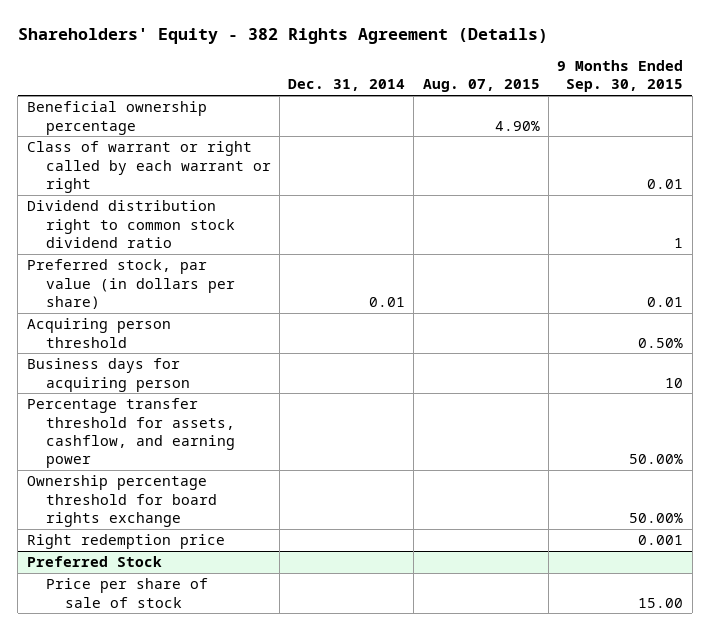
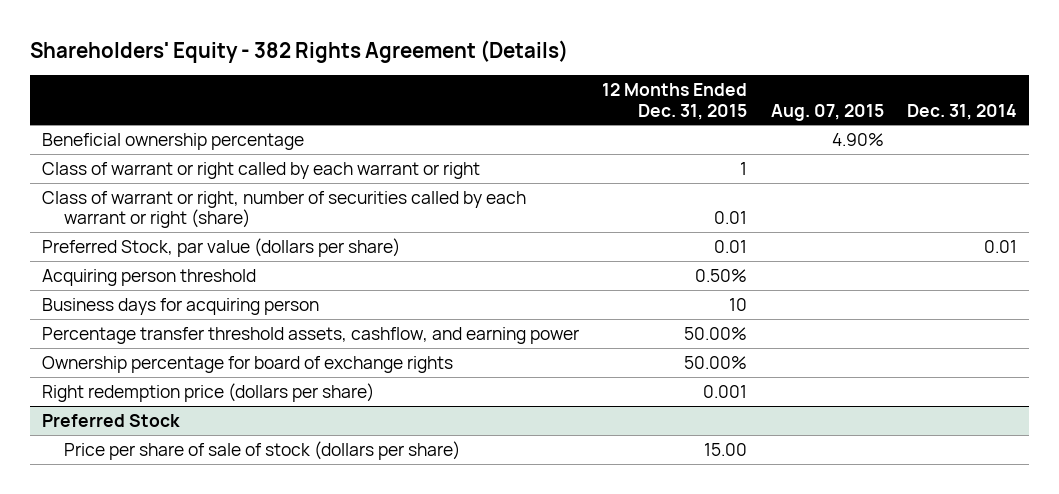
- | Dec. 31, 2014 | Aug. 07, 2015 | 9 Months Ended Sep. 30, 2015
+ | 12 Months Ended Dec. 31, 2015 | Aug. 07, 2015 | Dec. 31, 2014
- Dividend distribution right to common stock dividend ratio | | | 1
- Preferred stock, par value (in dollars per share) | 0.01 | | 0.01
+ Class of warrant or right, number of securities called by each warrant or right (share) | 0.01 | |
+ Preferred Stock, par value (dollars per share) | 0.01 | | 0.01
- Percentage transfer threshold for assets, cashflow, and earning power | | | 50.00%
- Ownership percentage threshold for board rights exchange | | | 50.00%
- Right redemption price | | | 0.001
+ Percentage transfer threshold assets, cashflow, and earning power | 50.00% | |
+ Ownership percentage for board of exchange rights | 50.00% | |
+ Right redemption price (dollars per share) | 0.001 | |
@ Preferred Stock
- Price per share of sale of stock | | | 15.00
+ Price per share of sale of stock (dollars per share) | 15.00 | |

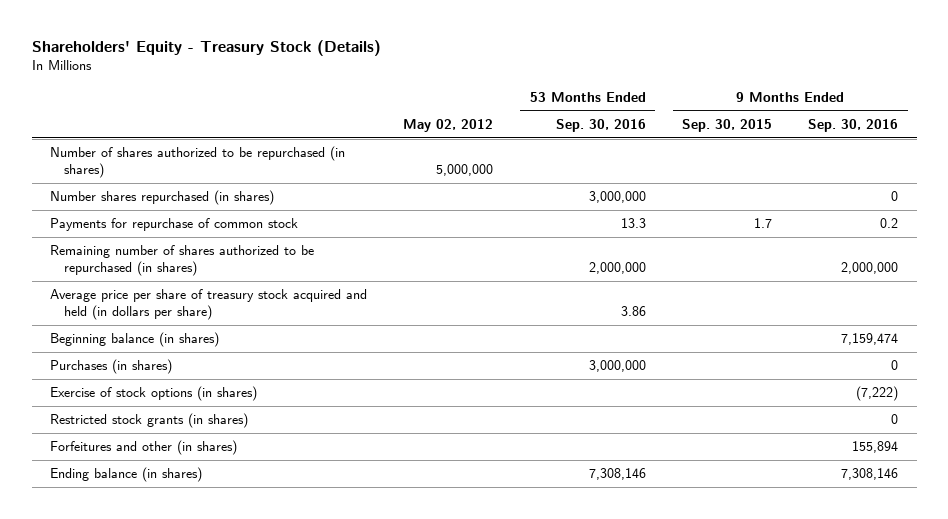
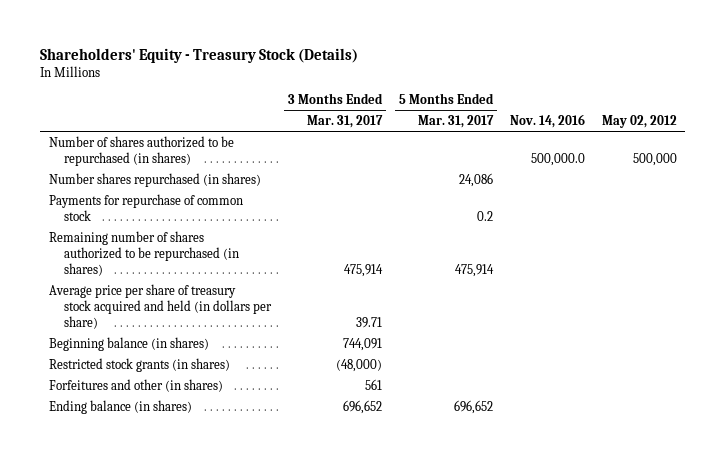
- | May 02, 2012 | 53 Months Ended Sep. 30, 2016 | 9 Months Ended Sep. 30, 2015 | 9 Months Ended Sep. 30, 2016
+ | 3 Months Ended Mar. 31, 2017 | 5 Months Ended Mar. 31, 2017 | Nov. 14, 2016 | May 02, 2012
- Number of shares authorized to be repurchased (in shares) | 5,000,000 | | |
+ Number of shares authorized to be repurchased (in shares) | | | 500,000.0 | 500,000
- Purchases (in shares) | | 3,000,000 | | 0
- Exercise of stock options (in shares) | | | | (7,222)

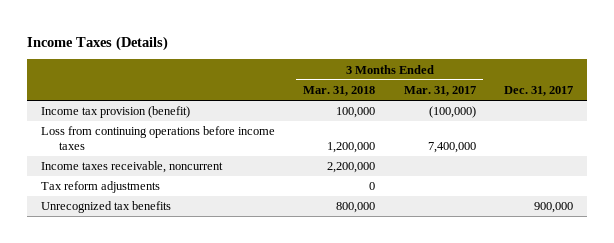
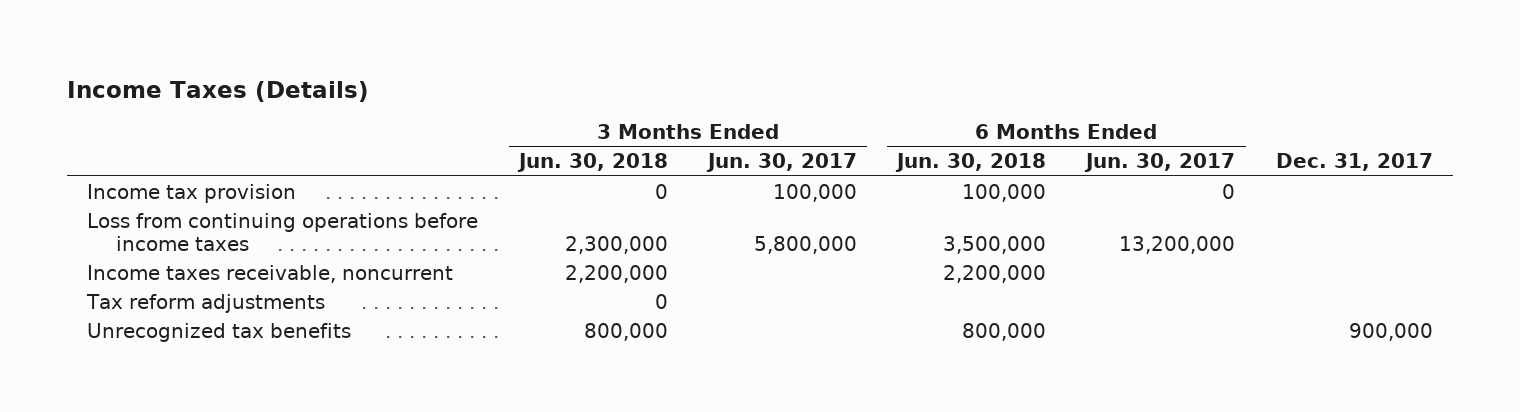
- | 3 Months Ended Mar. 31, 2018 | 3 Months Ended Mar. 31, 2017 | Dec. 31, 2017
+ | 3 Months Ended Jun. 30, 2018 | 3 Months Ended Jun. 30, 2017 | 6 Months Ended Jun. 30, 2018 | 6 Months Ended Jun. 30, 2017 | Dec. 31, 2017
- Income tax provision (benefit) | 100,000 | (100,000) |
+ Income tax provision | 0 | 100,000 | 100,000 | 0 |

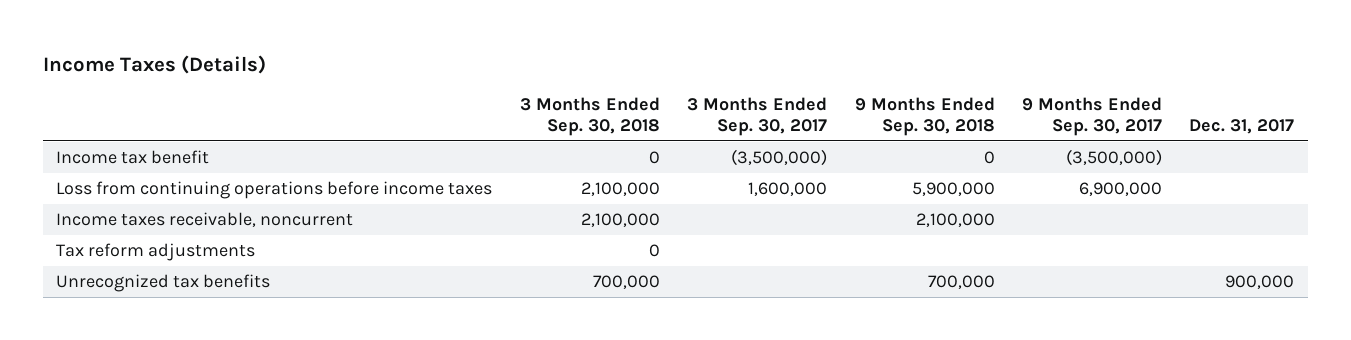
- | 3 Months Ended Jun. 30, 2018 | 3 Months Ended Jun. 30, 2017 | 6 Months Ended Jun. 30, 2018 | 6 Months Ended Jun. 30, 2017 | Dec. 31, 2017
+ | 3 Months Ended Sep. 30, 2018 | 3 Months Ended Sep. 30, 2017 | 9 Months Ended Sep. 30, 2018 | 9 Months Ended Sep. 30, 2017 | Dec. 31, 2017
- Income tax provision | 0 | 100,000 | 100,000 | 0 |
+ Income tax benefit | 0 | (3,500,000) | 0 | (3,500,000) |

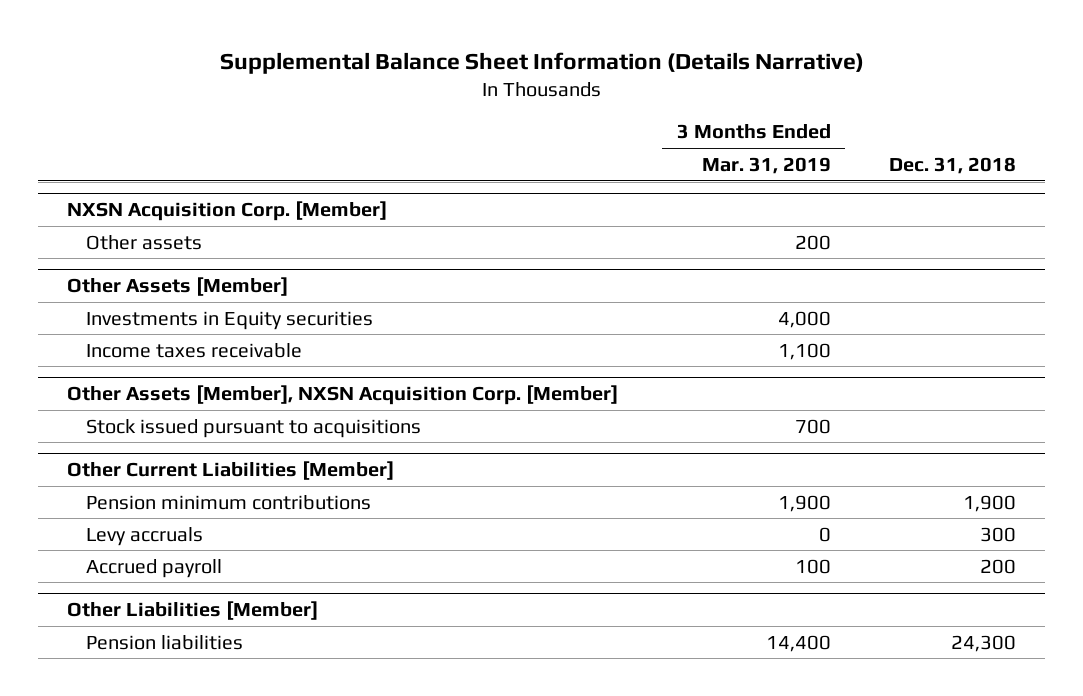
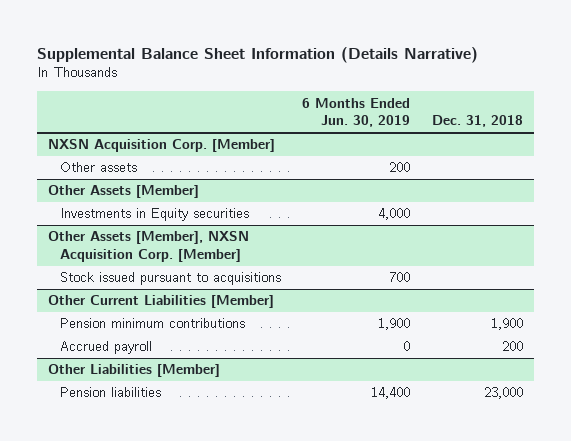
- | 3 Months Ended Mar. 31, 2019 | Dec. 31, 2018
+ | 6 Months Ended Jun. 30, 2019 | Dec. 31, 2018
@ Other Assets [Member]
- Income taxes receivable | 1,100 |
@ Other Current Liabilities [Member]
- Levy accruals | 0 | 300
@ Other Liabilities [Member]
- Pension liabilities | 14,400 | 24,300
+ Pension liabilities | 14,400 | 23,000

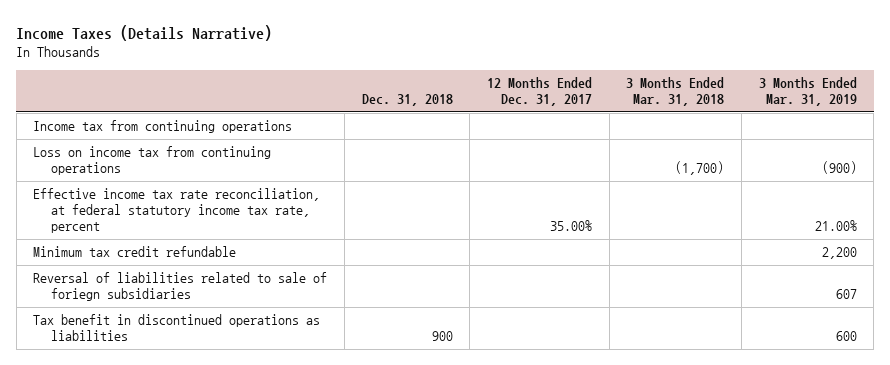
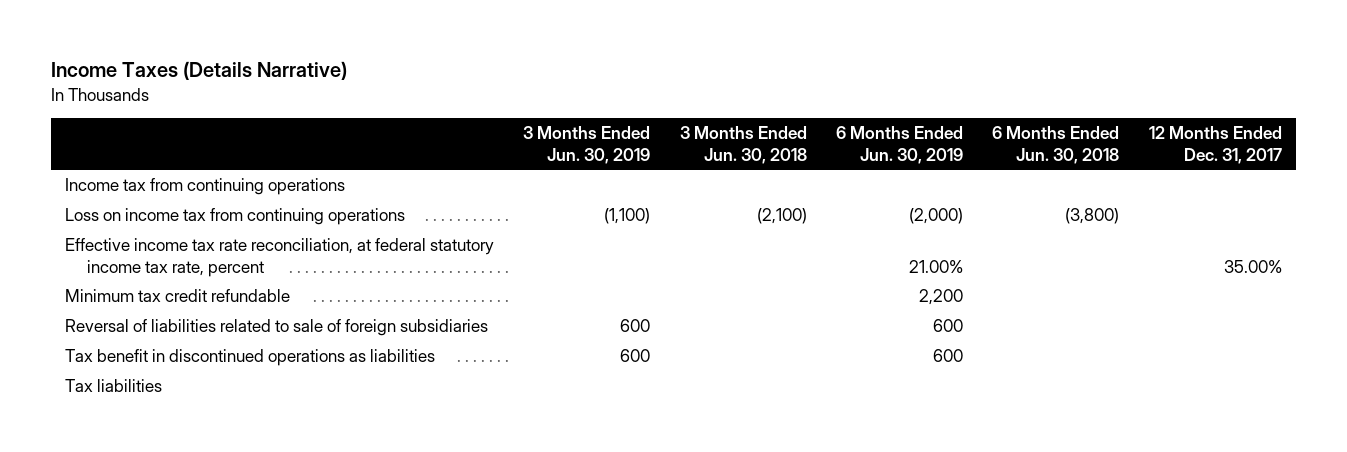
- | Dec. 31, 2018 | 12 Months Ended Dec. 31, 2017 | 3 Months Ended Mar. 31, 2018 | 3 Months Ended Mar. 31, 2019
+ | 3 Months Ended Jun. 30, 2019 | 3 Months Ended Jun. 30, 2018 | 6 Months Ended Jun. 30, 2019 | 6 Months Ended Jun. 30, 2018 | 12 Months Ended Dec. 31, 2017
- Reversal of liabilities related to sale of foriegn subsidiaries | | | | 607
+ Reversal of liabilities related to sale of foreign subsidiaries | 600 | | 600 | |
+ Tax liabilities

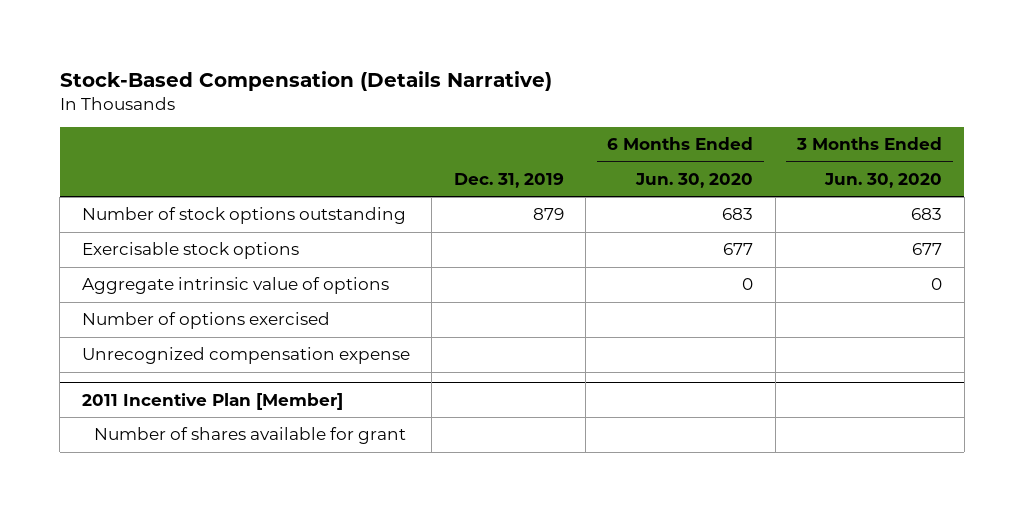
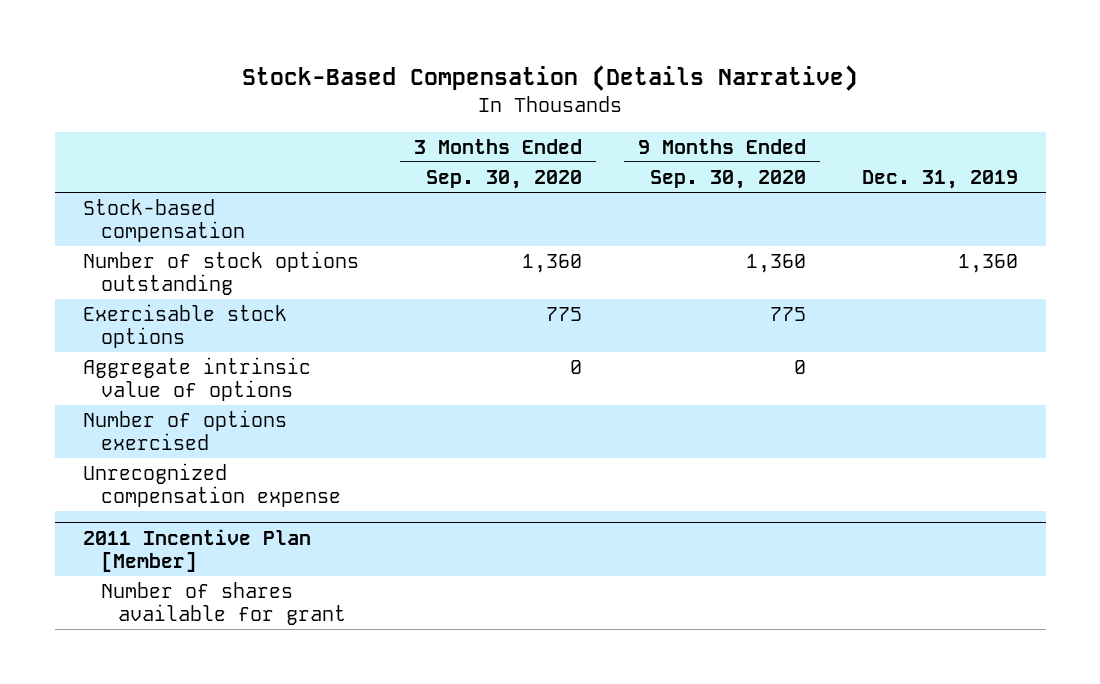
- | Dec. 31, 2019 | 6 Months Ended Jun. 30, 2020 | 3 Months Ended Jun. 30, 2020
+ | 3 Months Ended Sep. 30, 2020 | 9 Months Ended Sep. 30, 2020 | Dec. 31, 2019
- Number of stock options outstanding | 879 | 683 | 683
+ Stock-based compensation
+ Number of stock options outstanding | 1,360 | 1,360 | 1,360

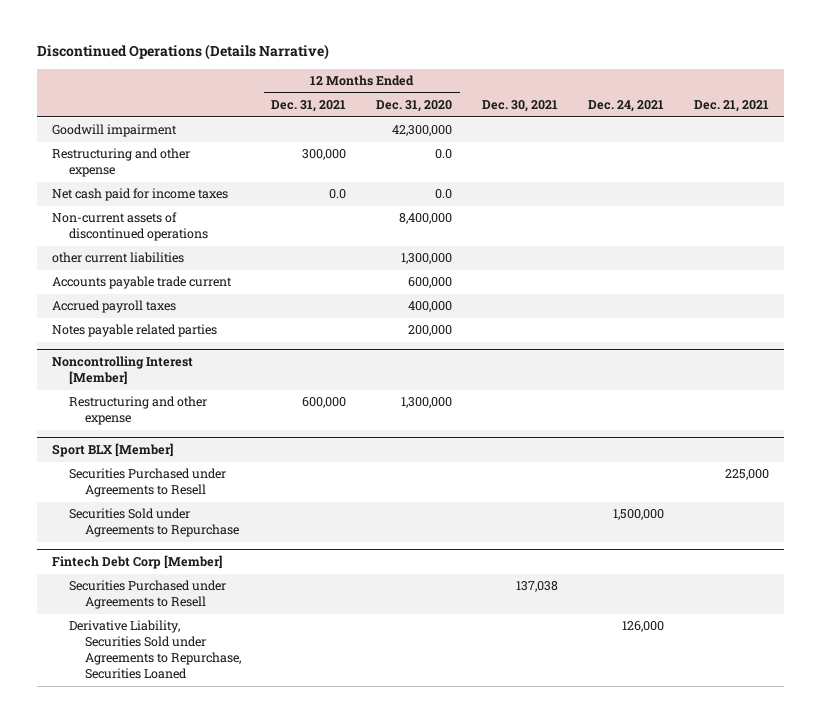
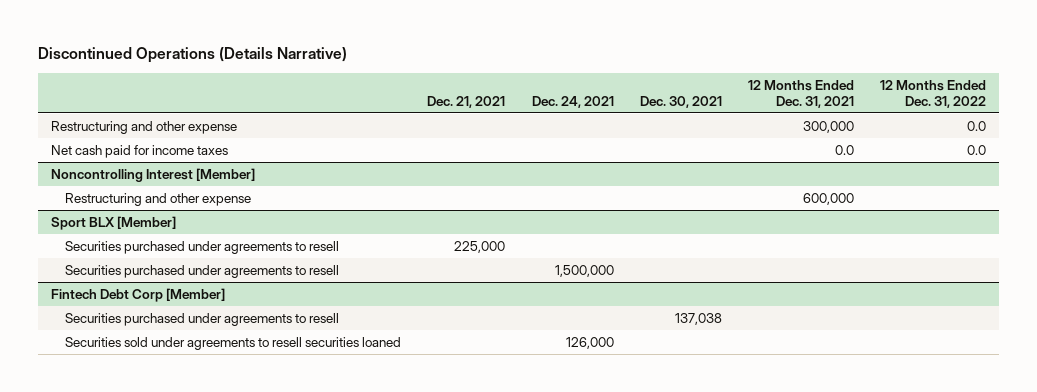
- | 12 Months Ended Dec. 31, 2021 | 12 Months Ended Dec. 31, 2020 | Dec. 30, 2021 | Dec. 24, 2021 | Dec. 21, 2021
+ | Dec. 21, 2021 | Dec. 24, 2021 | Dec. 30, 2021 | 12 Months Ended Dec. 31, 2021 | 12 Months Ended Dec. 31, 2022
- Goodwill impairment | | 42,300,000 | | |
- Non-current assets of discontinued operations | | 8,400,000 | | |
- other current liabilities | | 1,300,000 | | |
- Accounts payable trade current | | 600,000 | | |
- Accrued payroll taxes | | 400,000 | | |
- Notes payable related parties | | 200,000 | | |
@ Sport BLX [Member]
- Securities Purchased under Agreements to Resell | | | | | 225,000
- Securities Sold under Agreements to Repurchase | | | | 1,500,000 |
+ Securities purchased under agreements to resell | 225,000 | | | |
+ Securities purchased under agreements to resell | | 1,500,000 | | |
@ Fintech Debt Corp [Member]
- Securities Purchased under Agreements to Resell | | | 137,038 | |
- Derivative Liability, Securities Sold under Agreements to Repurchase, Securities Loaned | | | | 126,000 |
+ Securities purchased under agreements to resell | | | 137,038 | |
+ Securities sold under agreements to resell securities loaned | | 126,000 | | |

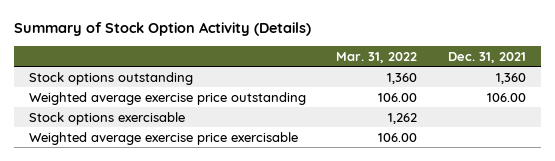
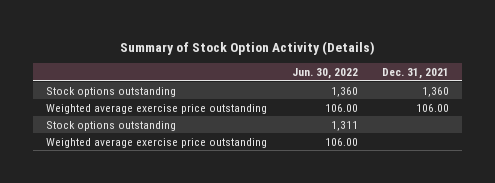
- | Mar. 31, 2022 | Dec. 31, 2021
+ | Jun. 30, 2022 | Dec. 31, 2021
- Stock options exercisable | 1,262 |
- Weighted average exercise price exercisable | 106.00 |
+ Stock options outstanding | 1,311 |
+ Weighted average exercise price outstanding | 106.00 |

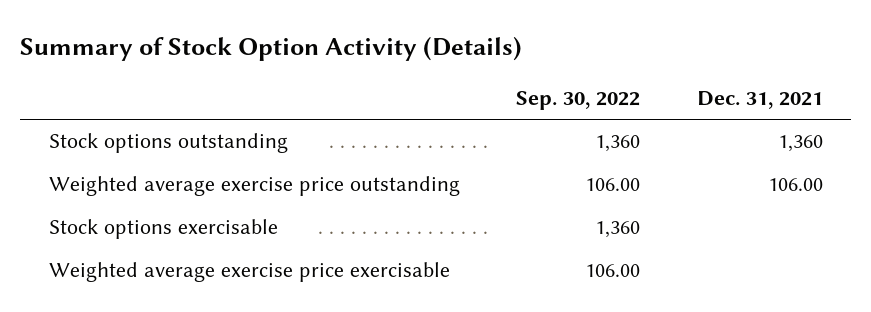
- | Jun. 30, 2022 | Dec. 31, 2021
+ | Sep. 30, 2022 | Dec. 31, 2021
- Stock options outstanding | 1,311 |
- Weighted average exercise price outstanding | 106.00 |
+ Stock options exercisable | 1,360 |
+ Weighted average exercise price exercisable | 106.00 |

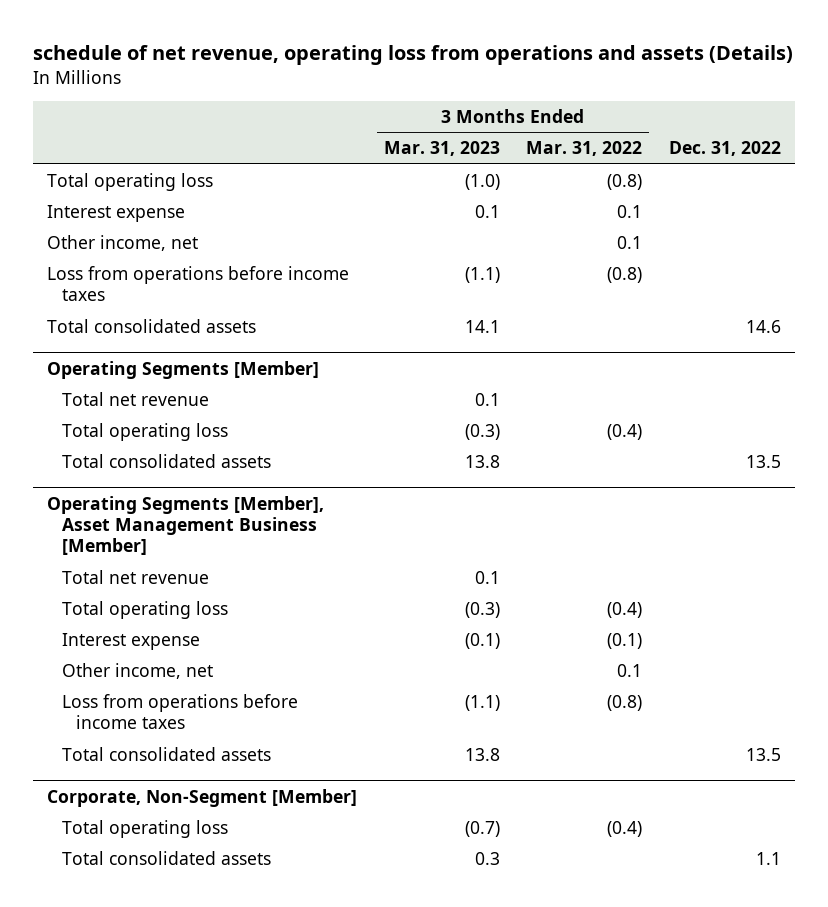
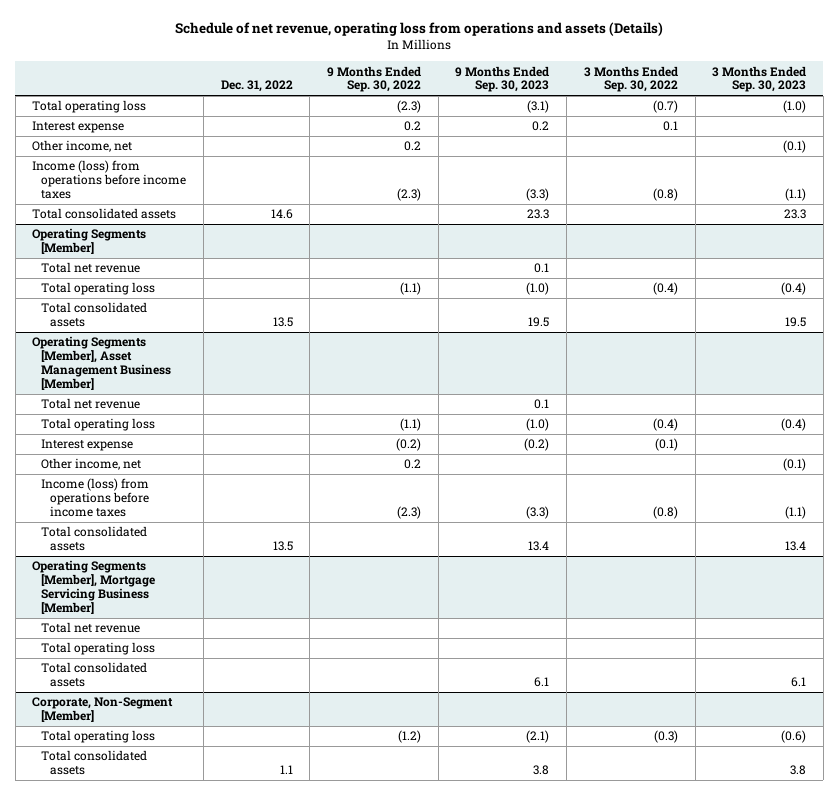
- schedule of net revenue, operating loss from operations and assets (Details)
+ Schedule of net revenue, operating loss from operations and assets (Details)
- | 3 Months Ended Mar. 31, 2023 | 3 Months Ended Mar. 31, 2022 | Dec. 31, 2022
+ | Dec. 31, 2022 | 9 Months Ended Sep. 30, 2022 | 9 Months Ended Sep. 30, 2023 | 3 Months Ended Sep. 30, 2022 | 3 Months Ended Sep. 30, 2023
- Loss from operations before income taxes | (1.1) | (0.8) |
+ Income (loss) from operations before income taxes | | (2.3) | (3.3) | (0.8) | (1.1)
@ Operating Segments [Member], Asset Management Business [Member]
- Loss from operations before income taxes | (1.1) | (0.8) |
+ Income (loss) from operations before income taxes | | (2.3) | (3.3) | (0.8) | (1.1)
+ Operating Segments [Member], Mortgage Servicing Business [Member]
+ Total net revenue
+ Total operating loss
+ Total consolidated assets | | | 6.1 | | 6.1

